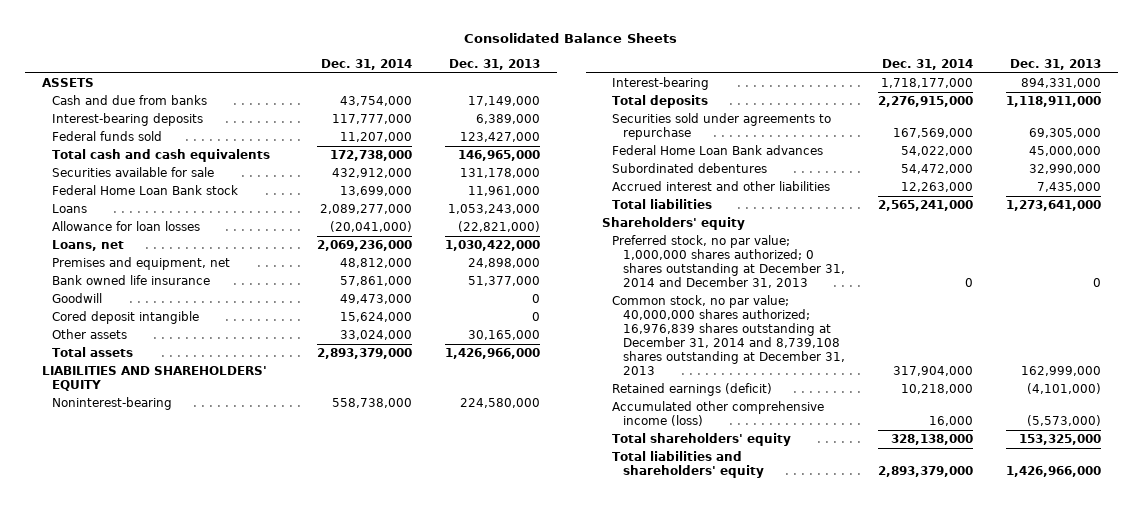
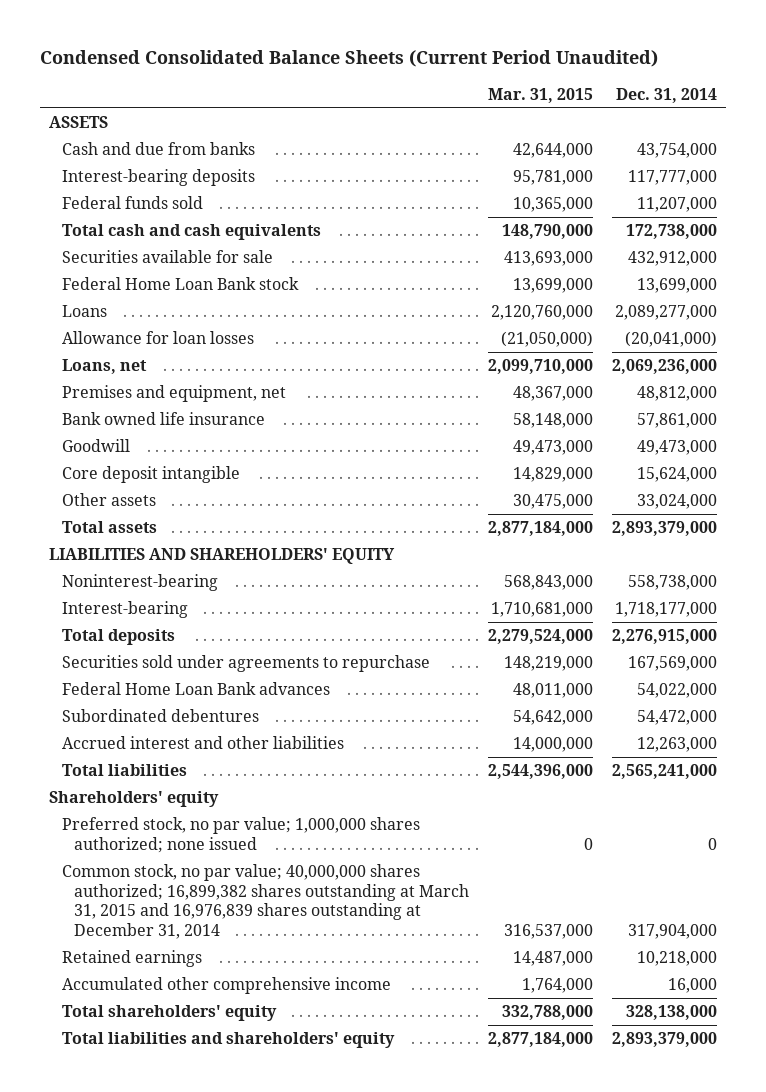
- Consolidated Balance Sheets
+ Condensed Consolidated Balance Sheets (Current Period Unaudited)
- | Dec. 31, 2014 | Dec. 31, 2013
+ | Mar. 31, 2015 | Dec. 31, 2014
- Cored deposit intangible | 15,624,000 | 0
+ Core deposit intangible | 14,829,000 | 15,624,000
- Preferred stock, no par value; 1,000,000 shares authorized; 0 shares outstanding at December 31, 2014 and December 31, 2013 | 0 | 0
- Common stock, no par value; 40,000,000 shares authorized; 16,976,839 shares outstanding at December 31, 2014 and 8,739,108 shares outstanding at December 31, 2013 | 317,904,000 | 162,999,000
- Retained earnings (deficit) | 10,218,000 | (4,101,000)
- Accumulated other comprehensive income (loss) | 16,000 | (5,573,000)
+ Preferred stock, no par value; 1,000,000 shares authorized; none issued | 0 | 0
+ Common stock, no par value; 40,000,000 shares authorized; 16,899,382 shares outstanding at March 31, 2015 and 16,976,839 shares outstanding at December 31, 2014 | 316,537,000 | 317,904,000
+ Retained earnings | 14,487,000 | 10,218,000
+ Accumulated other comprehensive income | 1,764,000 | 16,000

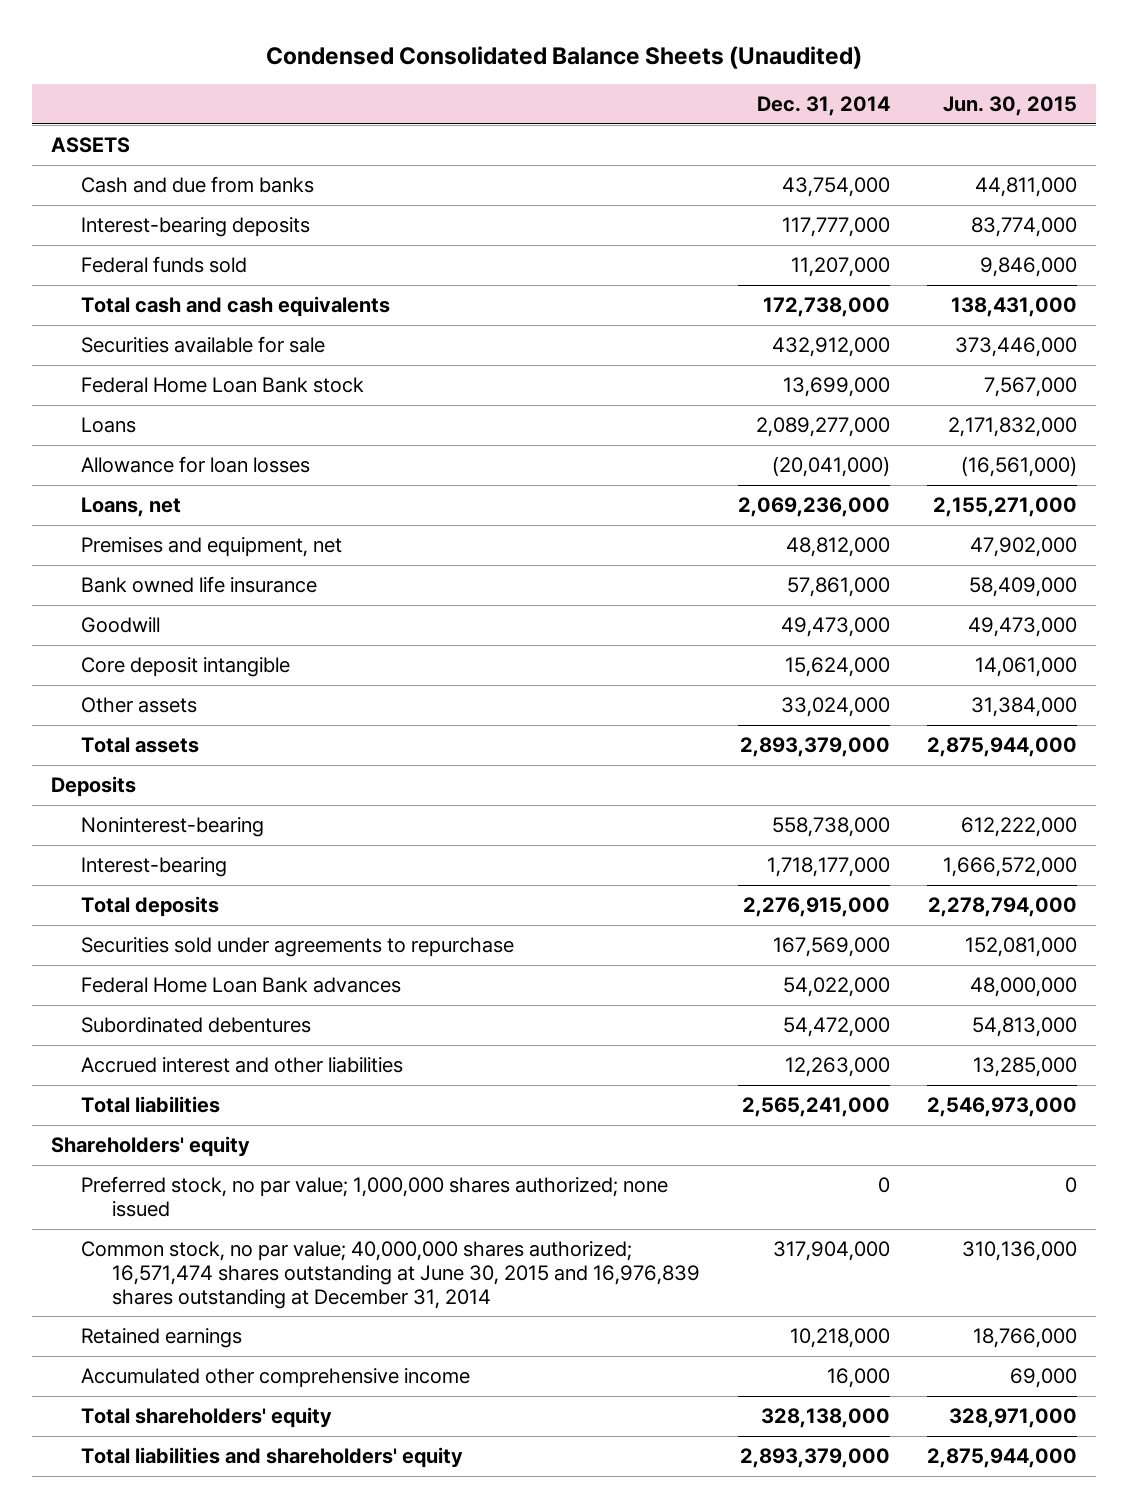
- Condensed Consolidated Balance Sheets (Current Period Unaudited)
+ Condensed Consolidated Balance Sheets (Unaudited)
- | Mar. 31, 2015 | Dec. 31, 2014
+ | Dec. 31, 2014 | Jun. 30, 2015
- LIABILITIES AND SHAREHOLDERS' EQUITY
+ Deposits
- Common stock, no par value; 40,000,000 shares authorized; 16,899,382 shares outstanding at March 31, 2015 and 16,976,839 shares outstanding at December 31, 2014 | 316,537,000 | 317,904,000
+ Common stock, no par value; 40,000,000 shares authorized; 16,571,474 shares outstanding at June 30, 2015 and 16,976,839 shares outstanding at December 31, 2014 | 317,904,000 | 310,136,000

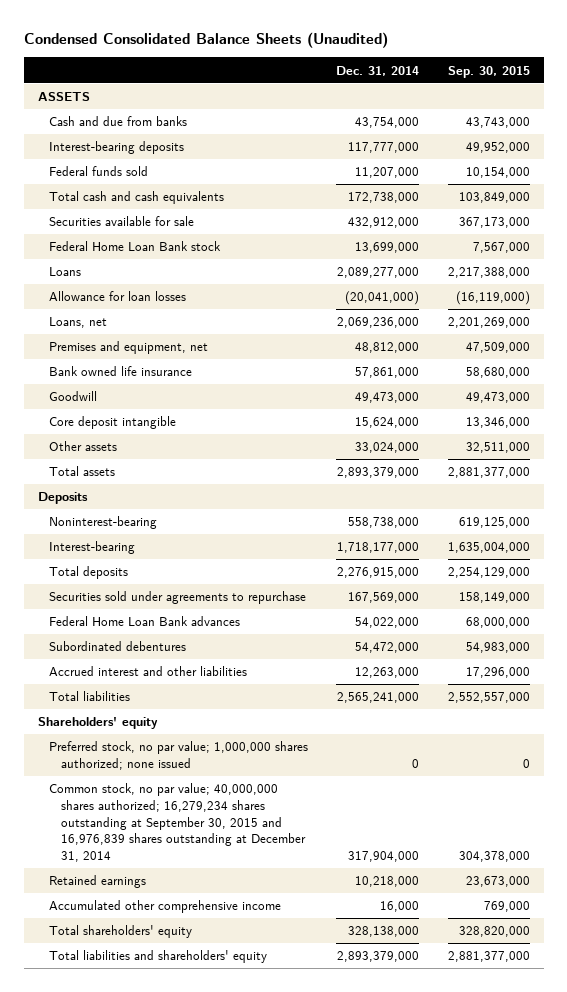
- | Dec. 31, 2014 | Jun. 30, 2015
+ | Dec. 31, 2014 | Sep. 30, 2015
- Common stock, no par value; 40,000,000 shares authorized; 16,571,474 shares outstanding at June 30, 2015 and 16,976,839 shares outstanding at December 31, 2014 | 317,904,000 | 310,136,000
+ Common stock, no par value; 40,000,000 shares authorized; 16,279,234 shares outstanding at September 30, 2015 and 16,976,839 shares outstanding at December 31, 2014 | 317,904,000 | 304,378,000

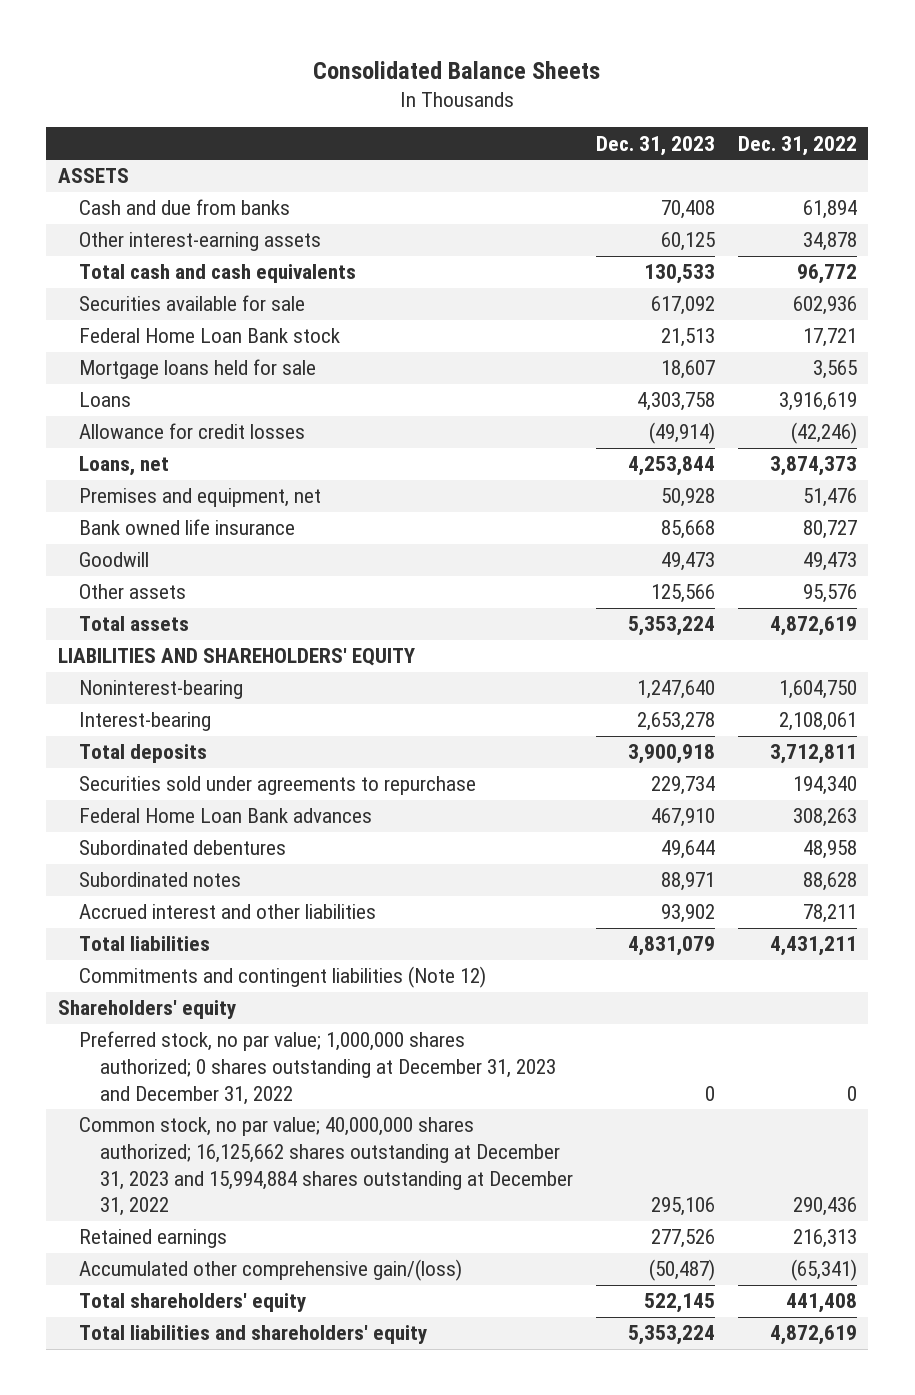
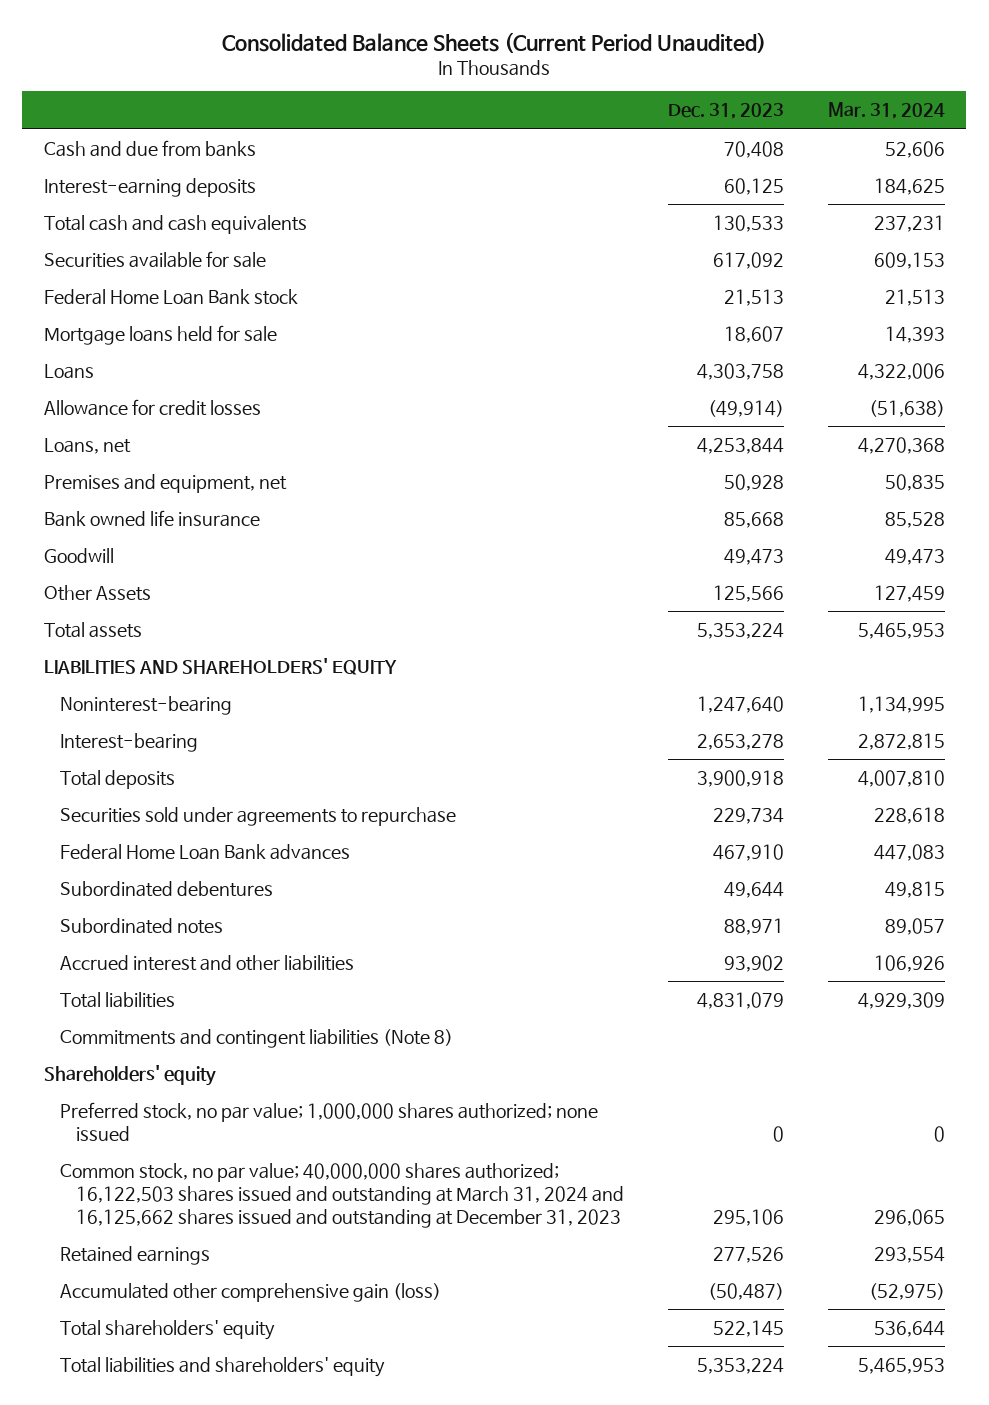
- Consolidated Balance Sheets
+ Consolidated Balance Sheets (Current Period Unaudited)
- | Dec. 31, 2023 | Dec. 31, 2022
+ | Dec. 31, 2023 | Mar. 31, 2024
- ASSETS
- Other interest-earning assets | 60,125 | 34,878
+ Interest-earning deposits | 60,125 | 184,625
- Other assets | 125,566 | 95,576
+ Other Assets | 125,566 | 127,459
- Commitments and contingent liabilities (Note 12)
+ Commitments and contingent liabilities (Note 8)
- Preferred stock, no par value; 1,000,000 shares authorized; 0 shares outstanding at December 31, 2023 and December 31, 2022 | 0 | 0
- Common stock, no par value; 40,000,000 shares authorized; 16,125,662 shares outstanding at December 31, 2023 and 15,994,884 shares outstanding at December 31, 2022 | 295,106 | 290,436
+ Preferred stock, no par value; 1,000,000 shares authorized; none issued | 0 | 0
+ Common stock, no par value; 40,000,000 shares authorized; 16,122,503 shares issued and outstanding at March 31, 2024 and 16,125,662 shares issued and outstanding at December 31, 2023 | 295,106 | 296,065
- Accumulated other comprehensive gain/(loss) | (50,487) | (65,341)
+ Accumulated other comprehensive gain (loss) | (50,487) | (52,975)

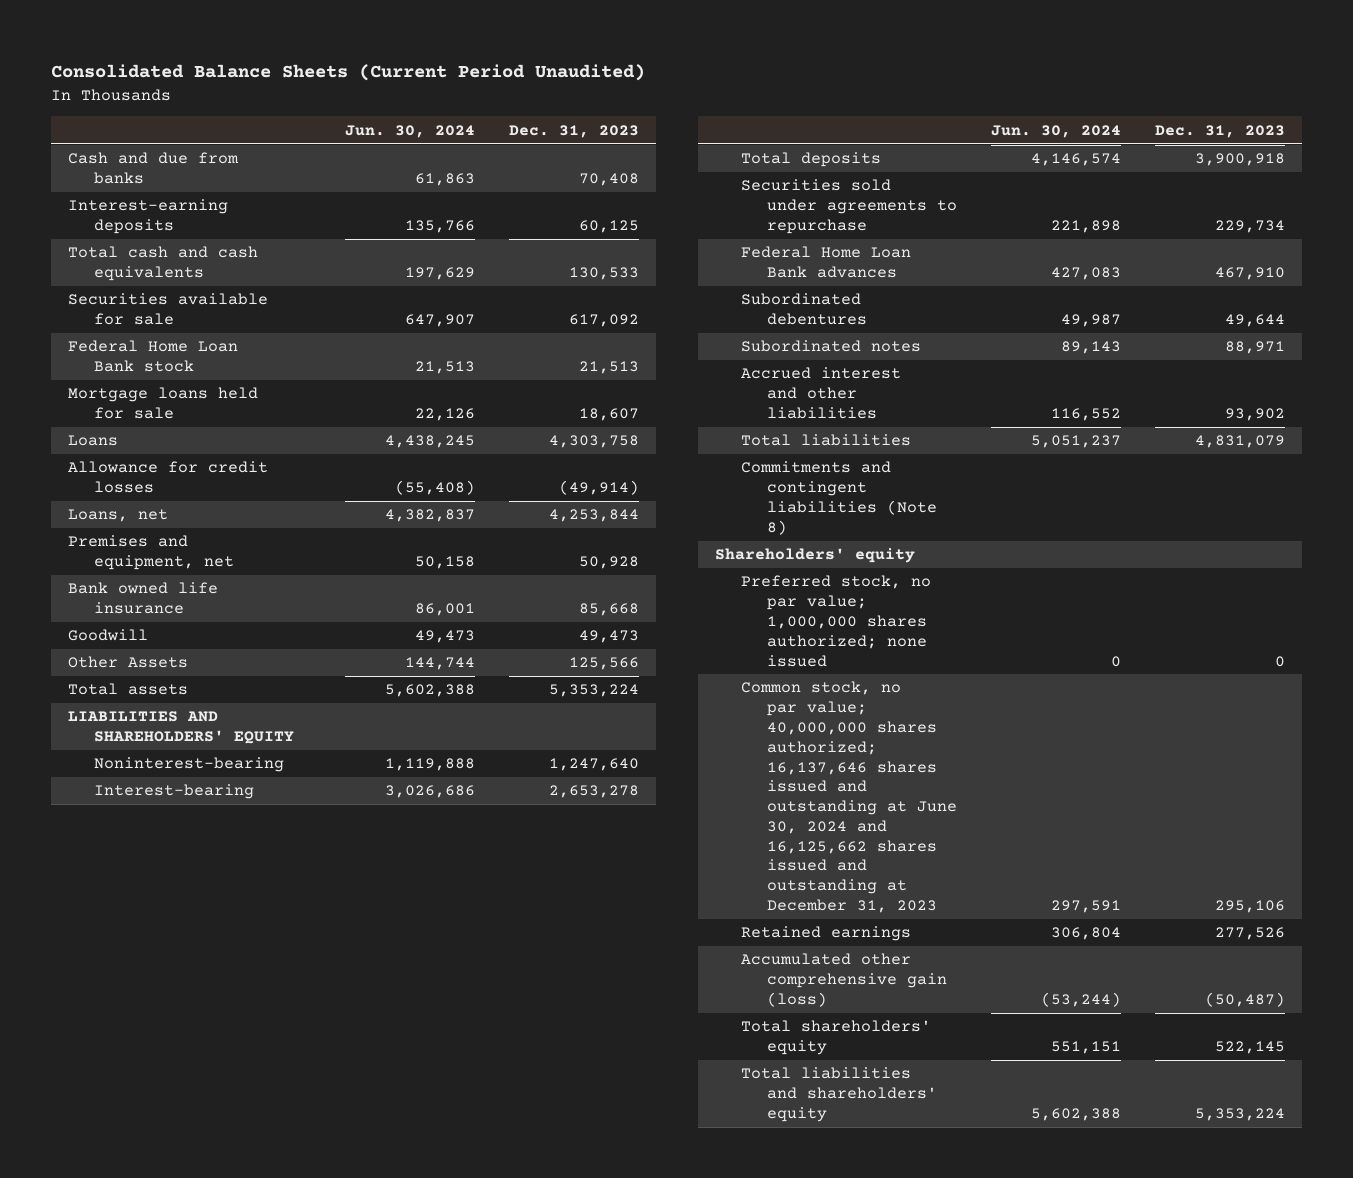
- | Dec. 31, 2023 | Mar. 31, 2024
+ | Jun. 30, 2024 | Dec. 31, 2023
- Common stock, no par value; 40,000,000 shares authorized; 16,122,503 shares issued and outstanding at March 31, 2024 and 16,125,662 shares issued and outstanding at December 31, 2023 | 295,106 | 296,065
+ Common stock, no par value; 40,000,000 shares authorized; 16,137,646 shares issued and outstanding at June 30, 2024 and 16,125,662 shares issued and outstanding at December 31, 2023 | 297,591 | 295,106

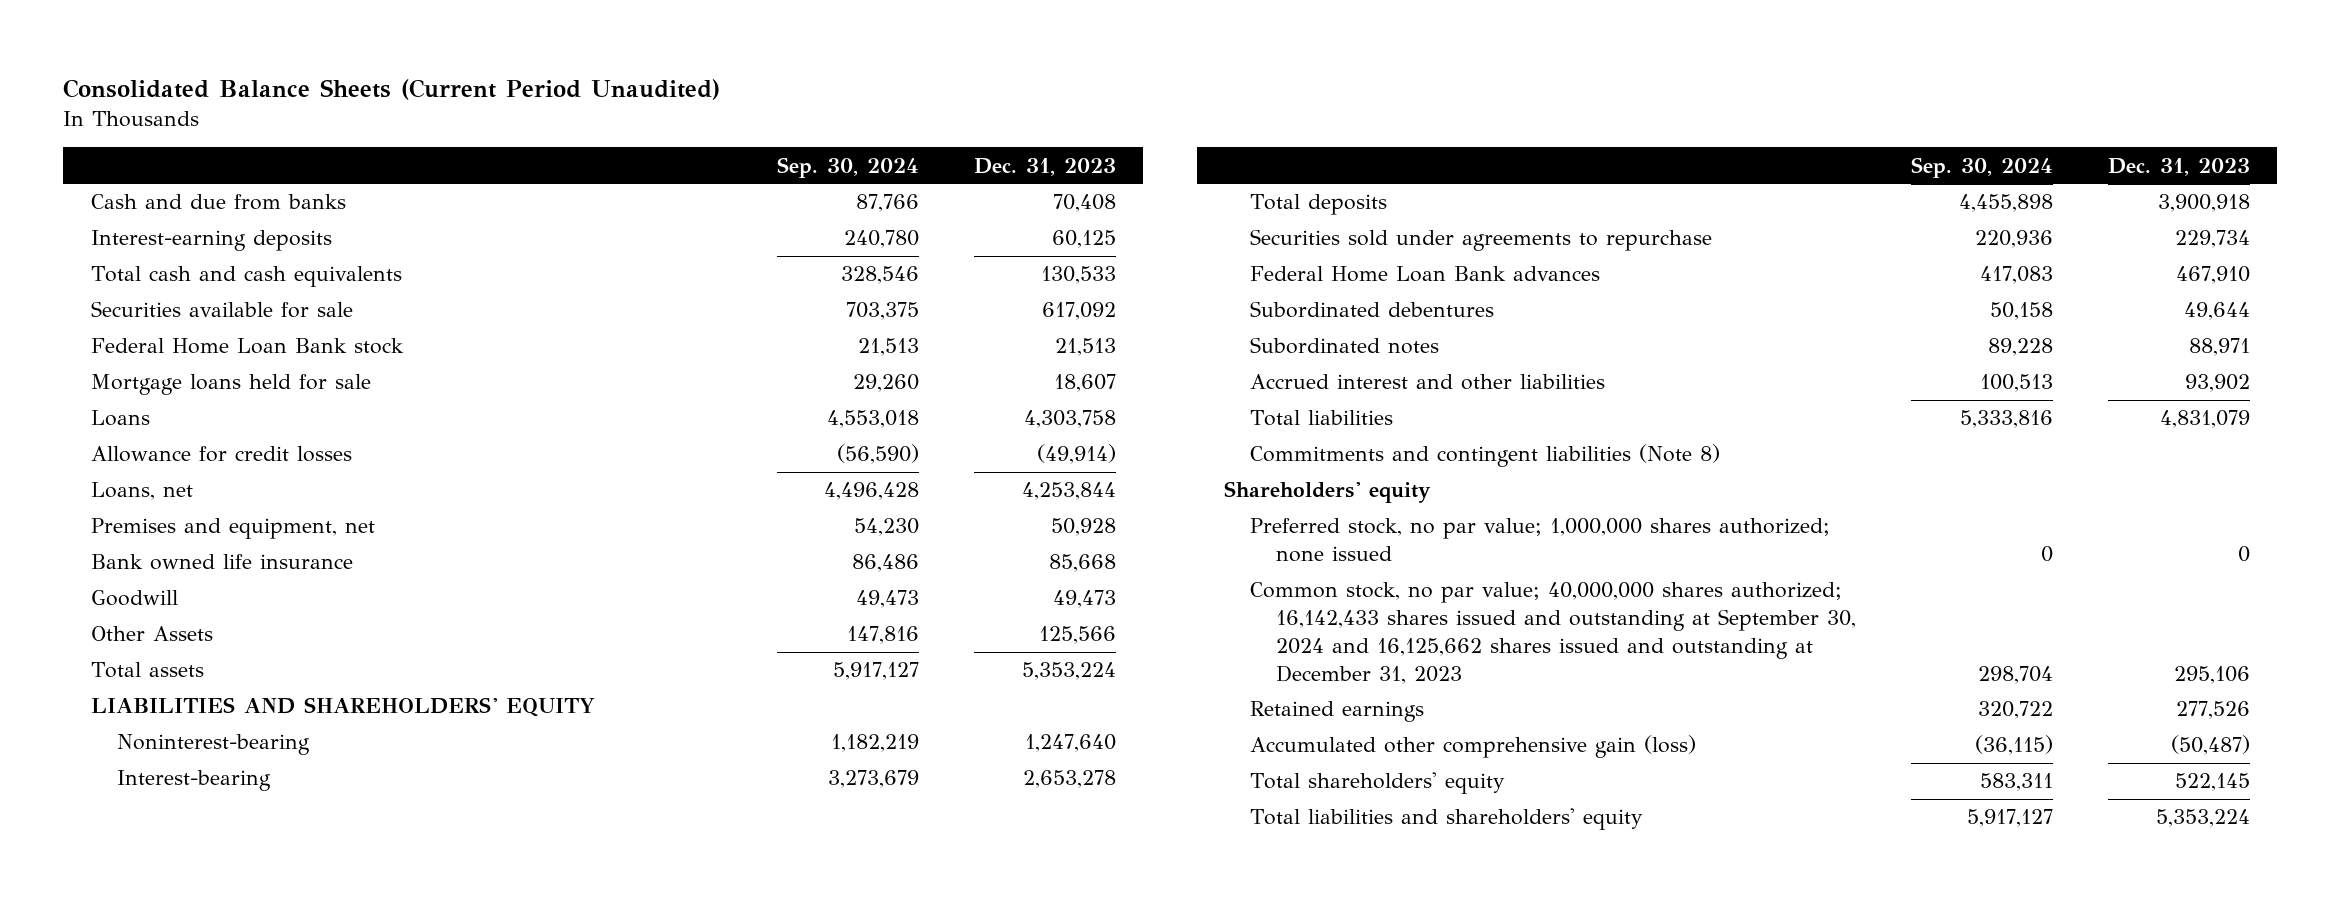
- | Jun. 30, 2024 | Dec. 31, 2023
+ | Sep. 30, 2024 | Dec. 31, 2023
- Common stock, no par value; 40,000,000 shares authorized; 16,137,646 shares issued and outstanding at June 30, 2024 and 16,125,662 shares issued and outstanding at December 31, 2023 | 297,591 | 295,106
+ Common stock, no par value; 40,000,000 shares authorized; 16,142,433 shares issued and outstanding at September 30, 2024 and 16,125,662 shares issued and outstanding at December 31, 2023 | 298,704 | 295,106

